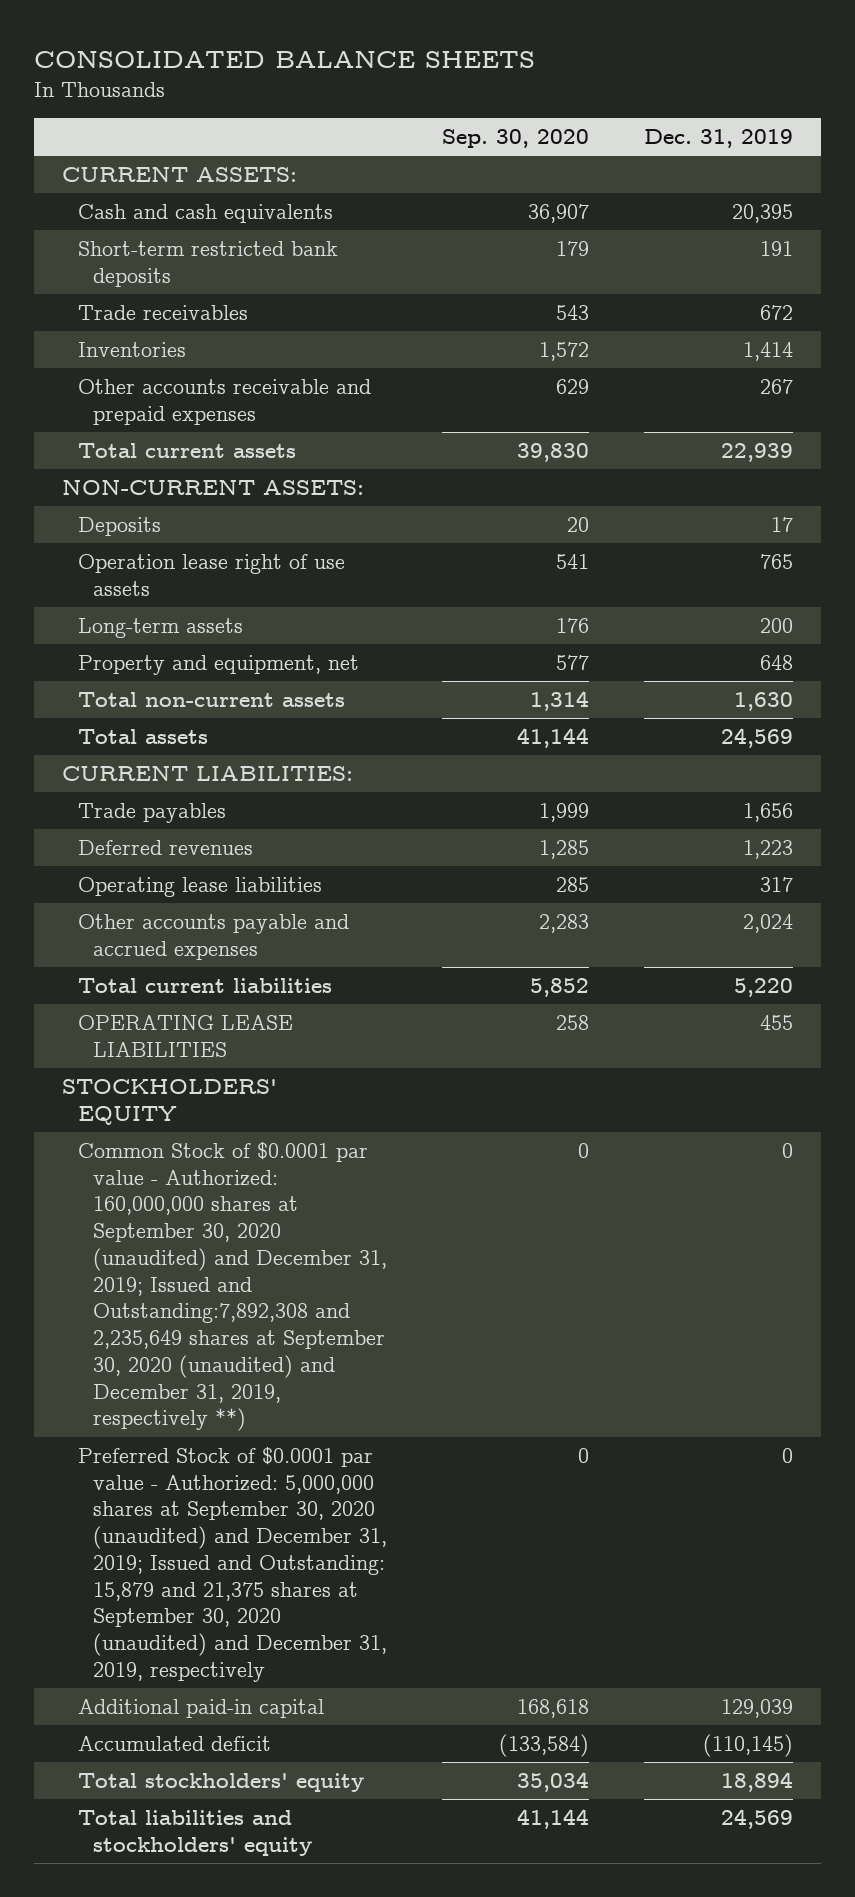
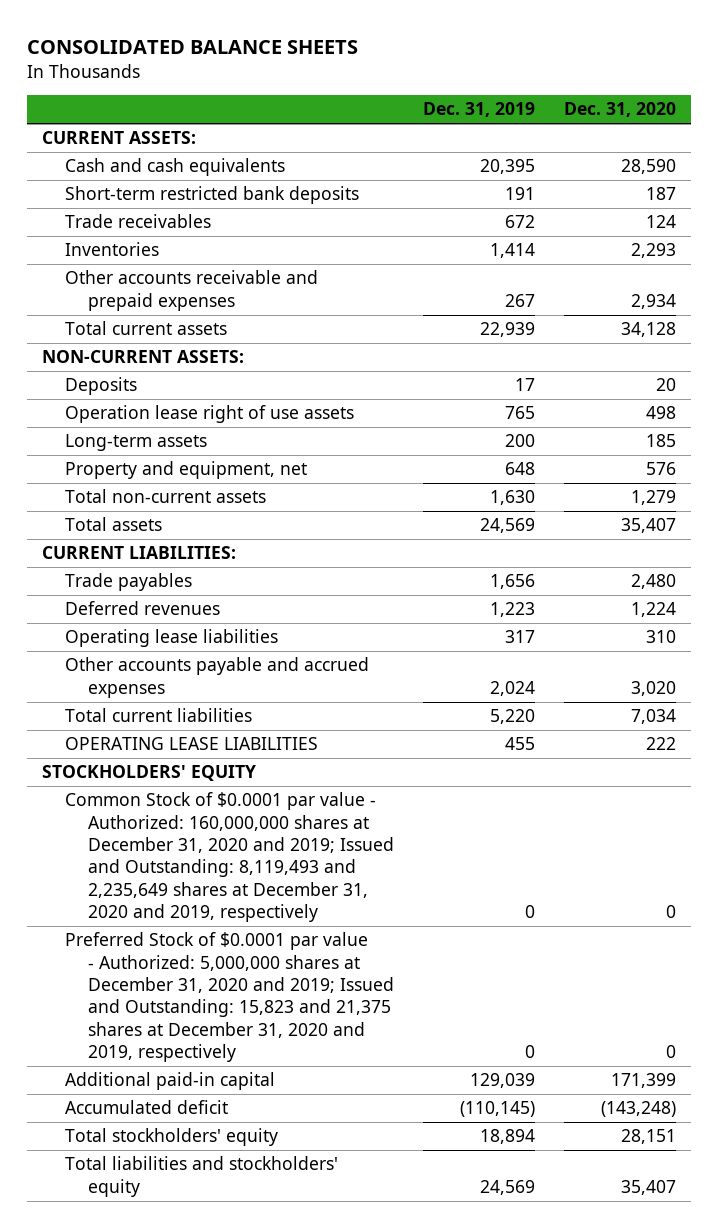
- | Sep. 30, 2020 | Dec. 31, 2019
+ | Dec. 31, 2019 | Dec. 31, 2020
- Common Stock of $0.0001 par value - Authorized: 160,000,000 shares at September 30, 2020 (unaudited) and December 31, 2019; Issued and Outstanding:7,892,308 and 2,235,649 shares at September 30, 2020 (unaudited) and December 31, 2019, respectively **) | 0 | 0
- Preferred Stock of $0.0001 par value - Authorized: 5,000,000 shares at September 30, 2020 (unaudited) and December 31, 2019; Issued and Outstanding: 15,879 and 21,375 shares at September 30, 2020 (unaudited) and December 31, 2019, respectively | 0 | 0
+ Common Stock of $0.0001 par value - Authorized: 160,000,000 shares at December 31, 2020 and 2019; Issued and Outstanding: 8,119,493 and 2,235,649 shares at December 31, 2020 and 2019, respectively | 0 | 0
+ Preferred Stock of $0.0001 par value - Authorized: 5,000,000 shares at December 31, 2020 and 2019; Issued and Outstanding: 15,823 and 21,375 shares at December 31, 2020 and 2019, respectively | 0 | 0

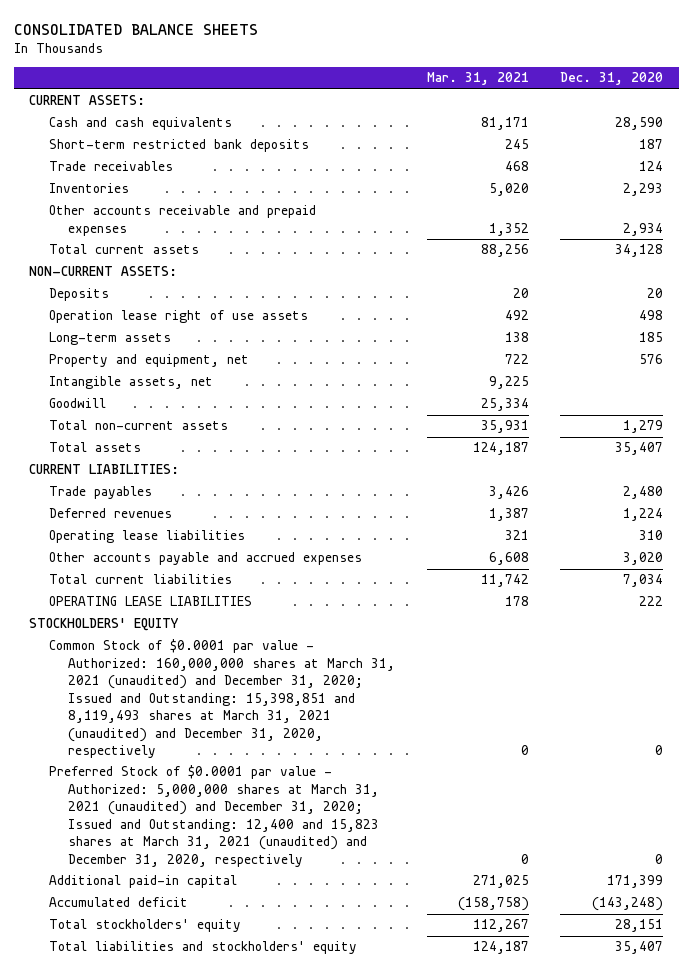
- | Dec. 31, 2019 | Dec. 31, 2020
+ | Mar. 31, 2021 | Dec. 31, 2020
+ Intangible assets, net | 9,225 |
+ Goodwill | 25,334 |
- Common Stock of $0.0001 par value - Authorized: 160,000,000 shares at December 31, 2020 and 2019; Issued and Outstanding: 8,119,493 and 2,235,649 shares at December 31, 2020 and 2019, respectively | 0 | 0
- Preferred Stock of $0.0001 par value - Authorized: 5,000,000 shares at December 31, 2020 and 2019; Issued and Outstanding: 15,823 and 21,375 shares at December 31, 2020 and 2019, respectively | 0 | 0
+ Common Stock of $0.0001 par value - Authorized: 160,000,000 shares at March 31, 2021 (unaudited) and December 31, 2020; Issued and Outstanding: 15,398,851 and 8,119,493 shares at March 31, 2021 (unaudited) and December 31, 2020, respectively | 0 | 0
+ Preferred Stock of $0.0001 par value - Authorized: 5,000,000 shares at March 31, 2021 (unaudited) and December 31, 2020; Issued and Outstanding: 12,400 and 15,823 shares at March 31, 2021 (unaudited) and December 31, 2020, respectively | 0 | 0

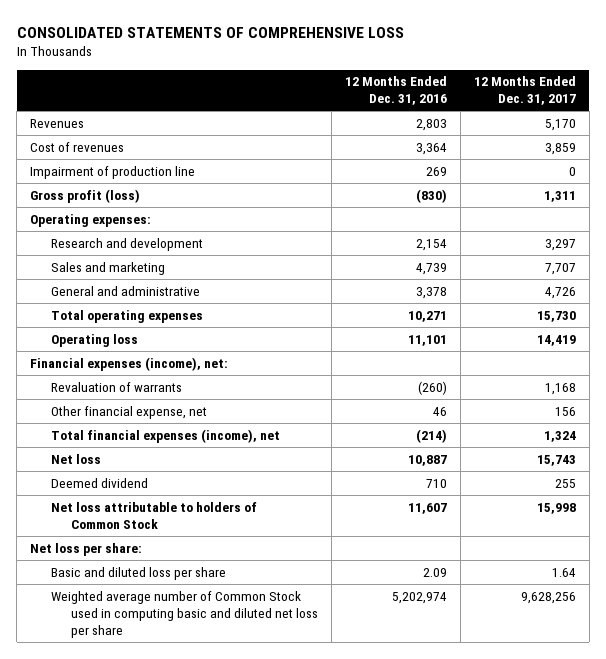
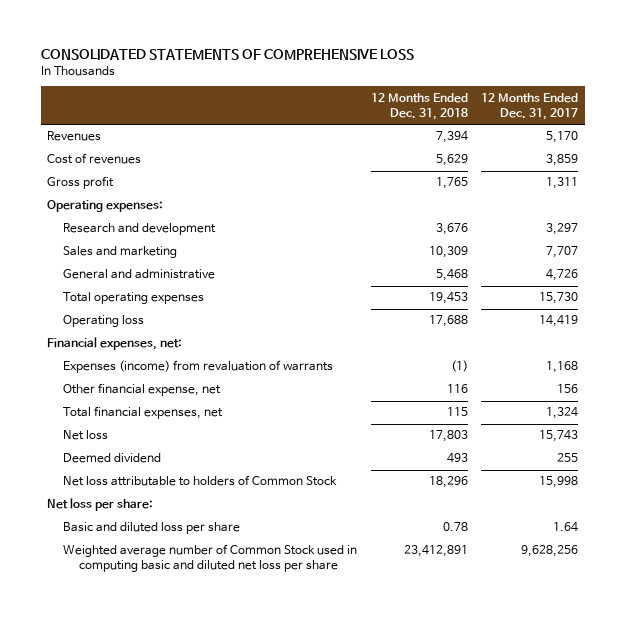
- | 12 Months Ended Dec. 31, 2016 | 12 Months Ended Dec. 31, 2017
+ | 12 Months Ended Dec. 31, 2018 | 12 Months Ended Dec. 31, 2017
- Impairment of production line | 269 | 0
- Gross profit (loss) | (830) | 1,311
+ Gross profit | 1,765 | 1,311
- Financial expenses (income), net:
- Revaluation of warrants | (260) | 1,168
+ Financial expenses, net:
+ Expenses (income) from revaluation of warrants | (1) | 1,168
- Total financial expenses (income), net | (214) | 1,324
+ Total financial expenses, net | 115 | 1,324

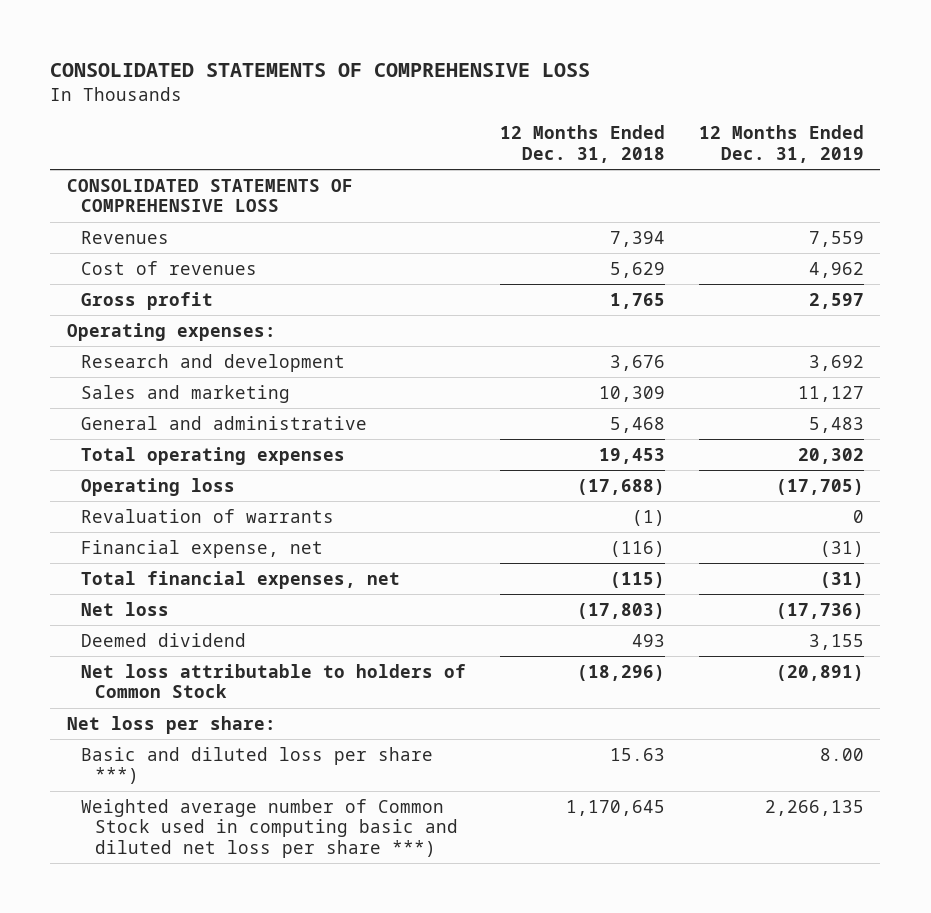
- | 12 Months Ended Dec. 31, 2018 | 12 Months Ended Dec. 31, 2017
+ | 12 Months Ended Dec. 31, 2018 | 12 Months Ended Dec. 31, 2019
+ CONSOLIDATED STATEMENTS OF COMPREHENSIVE LOSS
- Operating loss | 17,688 | 14,419
- Financial expenses, net:
- Expenses (income) from revaluation of warrants | (1) | 1,168
- Other financial expense, net | 116 | 156
- Total financial expenses, net | 115 | 1,324
- Net loss | 17,803 | 15,743
+ Operating loss | (17,688) | (17,705)
+ Revaluation of warrants | (1) | 0
+ Financial expense, net | (116) | (31)
+ Total financial expenses, net | (115) | (31)
+ Net loss | (17,803) | (17,736)
- Net loss attributable to holders of Common Stock | 18,296 | 15,998
+ Net loss attributable to holders of Common Stock | (18,296) | (20,891)
- Basic and diluted loss per share | 0.78 | 1.64
- Weighted average number of Common Stock used in computing basic and diluted net loss per share | 23,412,891 | 9,628,256
+ Basic and diluted loss per share ***) | 15.63 | 8.00
+ Weighted average number of Common Stock used in computing basic and diluted net loss per share ***) | 1,170,645 | 2,266,135

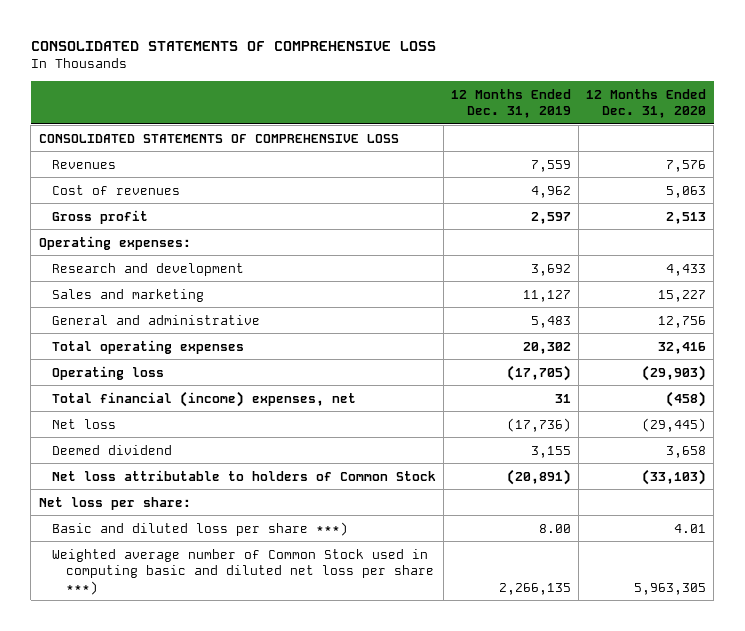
- | 12 Months Ended Dec. 31, 2018 | 12 Months Ended Dec. 31, 2019
+ | 12 Months Ended Dec. 31, 2019 | 12 Months Ended Dec. 31, 2020
- Revaluation of warrants | (1) | 0
- Financial expense, net | (116) | (31)
- Total financial expenses, net | (115) | (31)
+ Total financial (income) expenses, net | 31 | (458)

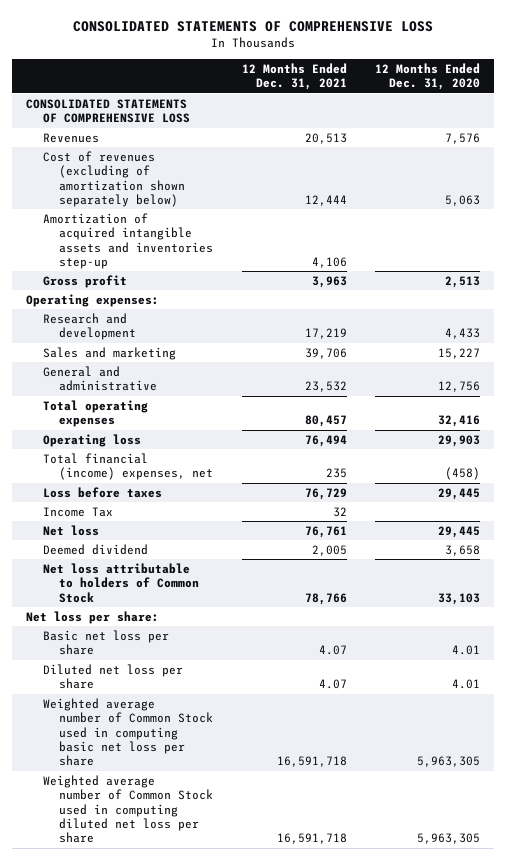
- | 12 Months Ended Dec. 31, 2019 | 12 Months Ended Dec. 31, 2020
+ | 12 Months Ended Dec. 31, 2021 | 12 Months Ended Dec. 31, 2020
- Cost of revenues | 4,962 | 5,063
+ Cost of revenues (excluding of amortization shown separately below) | 12,444 | 5,063
+ Amortization of acquired intangible assets and inventories step-up | 4,106 |
- Operating loss | (17,705) | (29,903)
+ Operating loss | 76,494 | 29,903
- Net loss | (17,736) | (29,445)
+ Loss before taxes | 76,729 | 29,445
+ Income Tax | 32 |
+ Net loss | 76,761 | 29,445
- Net loss attributable to holders of Common Stock | (20,891) | (33,103)
+ Net loss attributable to holders of Common Stock | 78,766 | 33,103
- Basic and diluted loss per share ***) | 8.00 | 4.01
- Weighted average number of Common Stock used in computing basic and diluted net loss per share ***) | 2,266,135 | 5,963,305
+ Basic net loss per share | 4.07 | 4.01
+ Diluted net loss per share | 4.07 | 4.01
+ Weighted average number of Common Stock used in computing basic net loss per share | 16,591,718 | 5,963,305
+ Weighted average number of Common Stock used in computing diluted net loss per share | 16,591,718 | 5,963,305

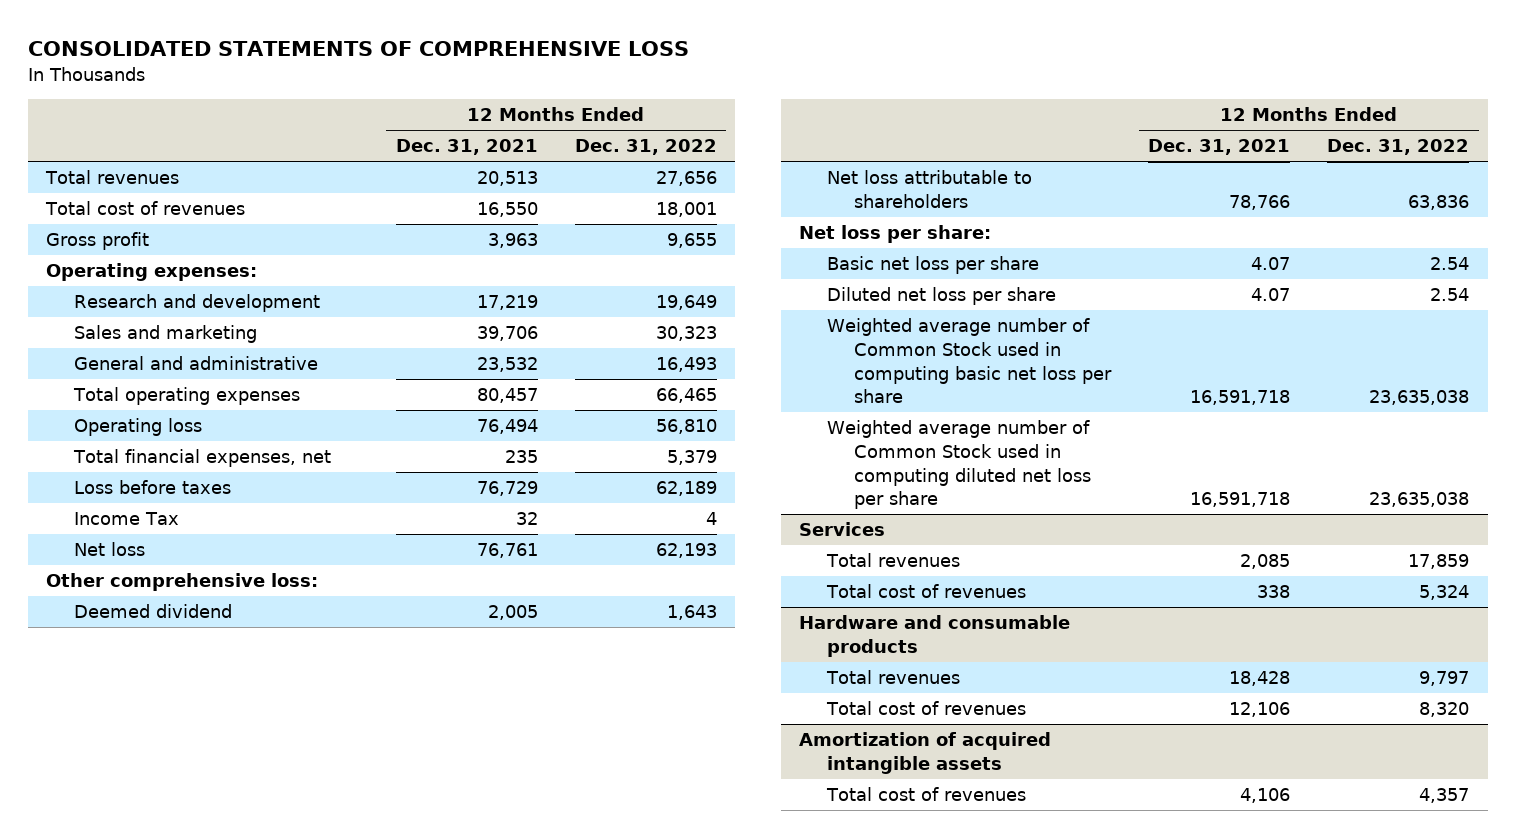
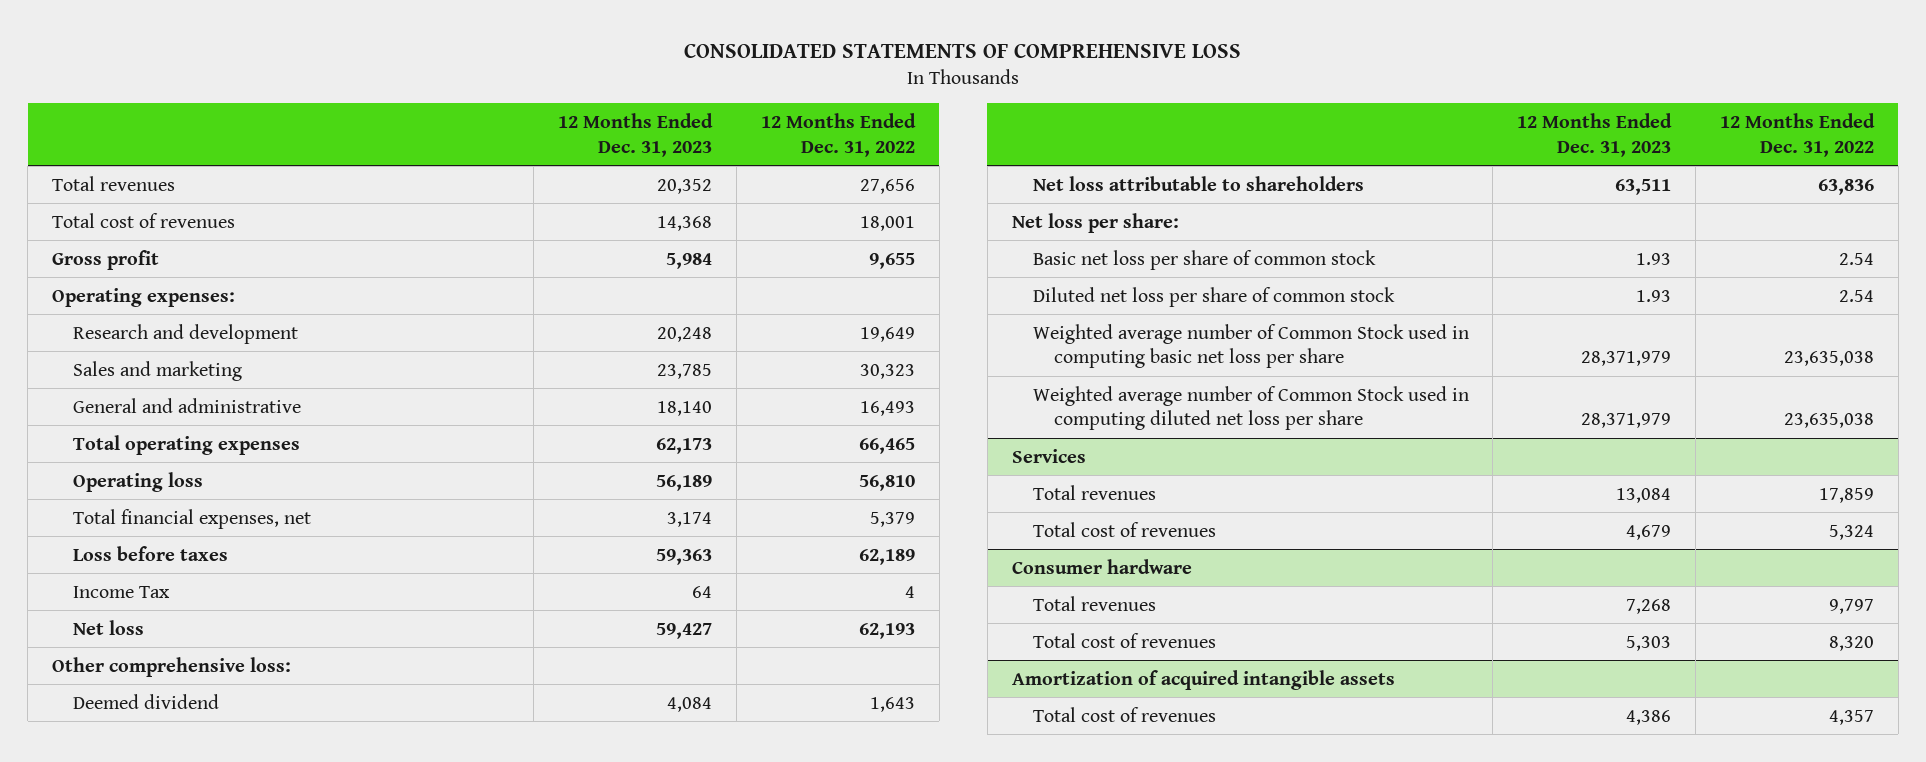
- | 12 Months Ended Dec. 31, 2021 | 12 Months Ended Dec. 31, 2022
+ | 12 Months Ended Dec. 31, 2023 | 12 Months Ended Dec. 31, 2022
- Basic net loss per share | 4.07 | 2.54
- Diluted net loss per share | 4.07 | 2.54
+ Basic net loss per share of common stock | 1.93 | 2.54
+ Diluted net loss per share of common stock | 1.93 | 2.54
- Hardware and consumable products
+ Consumer hardware

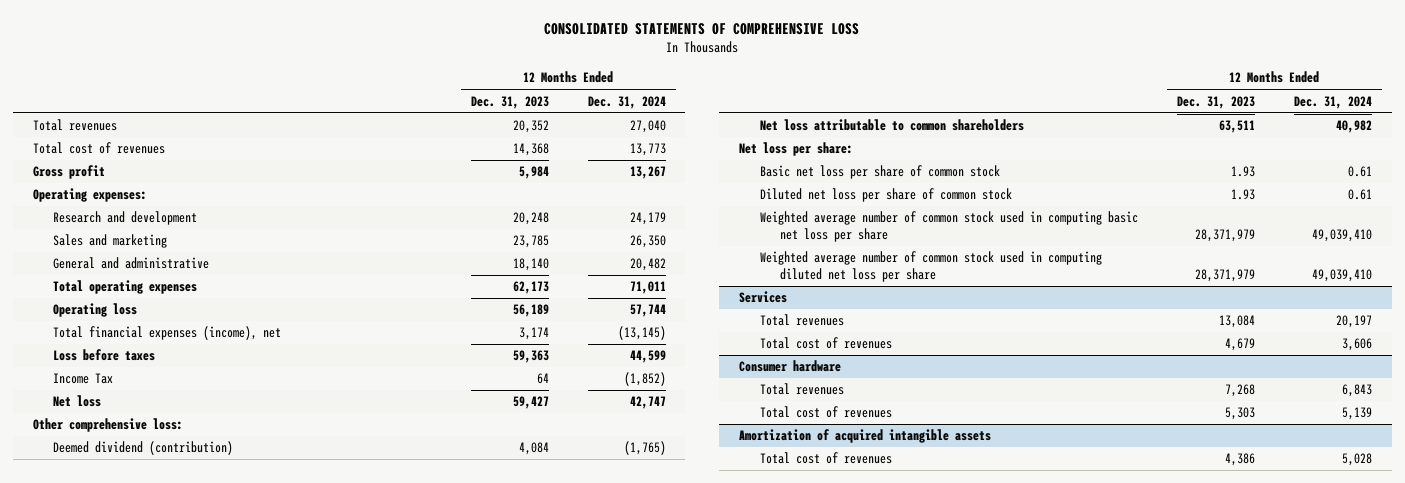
- | 12 Months Ended Dec. 31, 2023 | 12 Months Ended Dec. 31, 2022
+ | 12 Months Ended Dec. 31, 2023 | 12 Months Ended Dec. 31, 2024
- Total financial expenses, net | 3,174 | 5,379
+ Total financial expenses (income), net | 3,174 | (13,145)
- Deemed dividend | 4,084 | 1,643
- Net loss attributable to shareholders | 63,511 | 63,836
+ Deemed dividend (contribution) | 4,084 | (1,765)
+ Net loss attributable to common shareholders | 63,511 | 40,982
- Weighted average number of Common Stock used in computing basic net loss per share | 28,371,979 | 23,635,038
- Weighted average number of Common Stock used in computing diluted net loss per share | 28,371,979 | 23,635,038
+ Weighted average number of common stock used in computing basic net loss per share | 28,371,979 | 49,039,410
+ Weighted average number of common stock used in computing diluted net loss per share | 28,371,979 | 49,039,410

